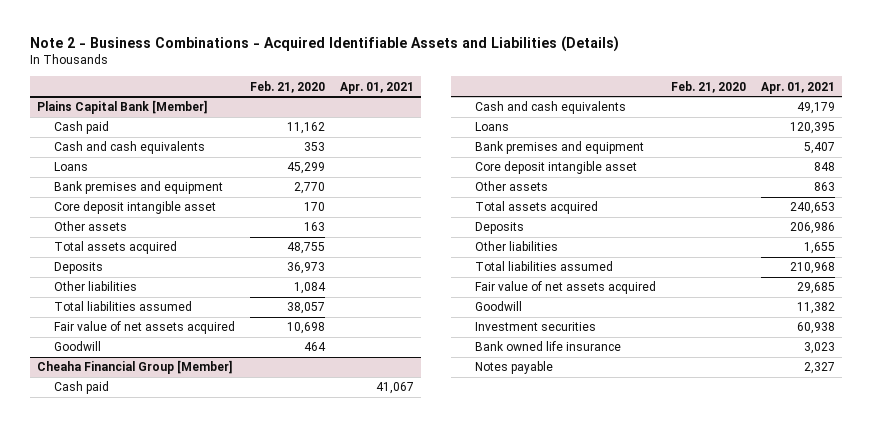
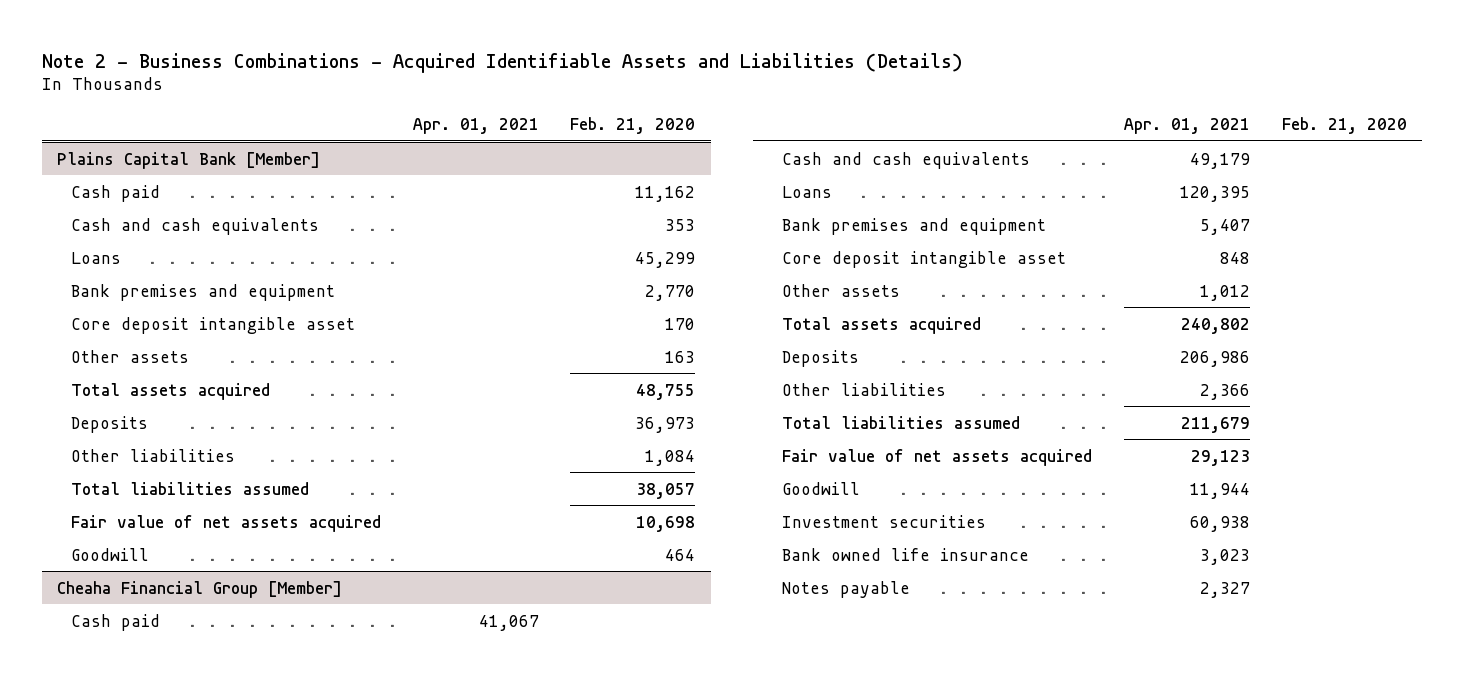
- | Feb. 21, 2020 | Apr. 01, 2021
+ | Apr. 01, 2021 | Feb. 21, 2020
@ Cheaha Financial Group [Member]
- Other assets | | 863
- Total assets acquired | | 240,653
+ Other assets | 1,012 |
+ Total assets acquired | 240,802 |
- Other liabilities | | 1,655
- Total liabilities assumed | | 210,968
- Fair value of net assets acquired | | 29,685
- Goodwill | | 11,382
+ Other liabilities | 2,366 |
+ Total liabilities assumed | 211,679 |
+ Fair value of net assets acquired | 29,123 |
+ Goodwill | 11,944 |

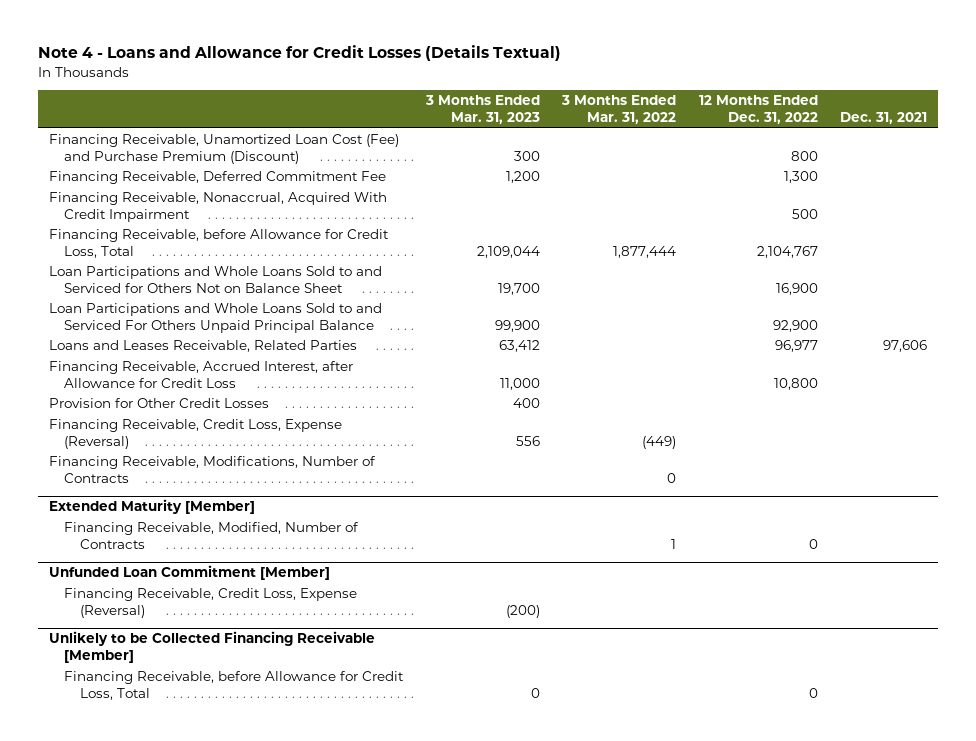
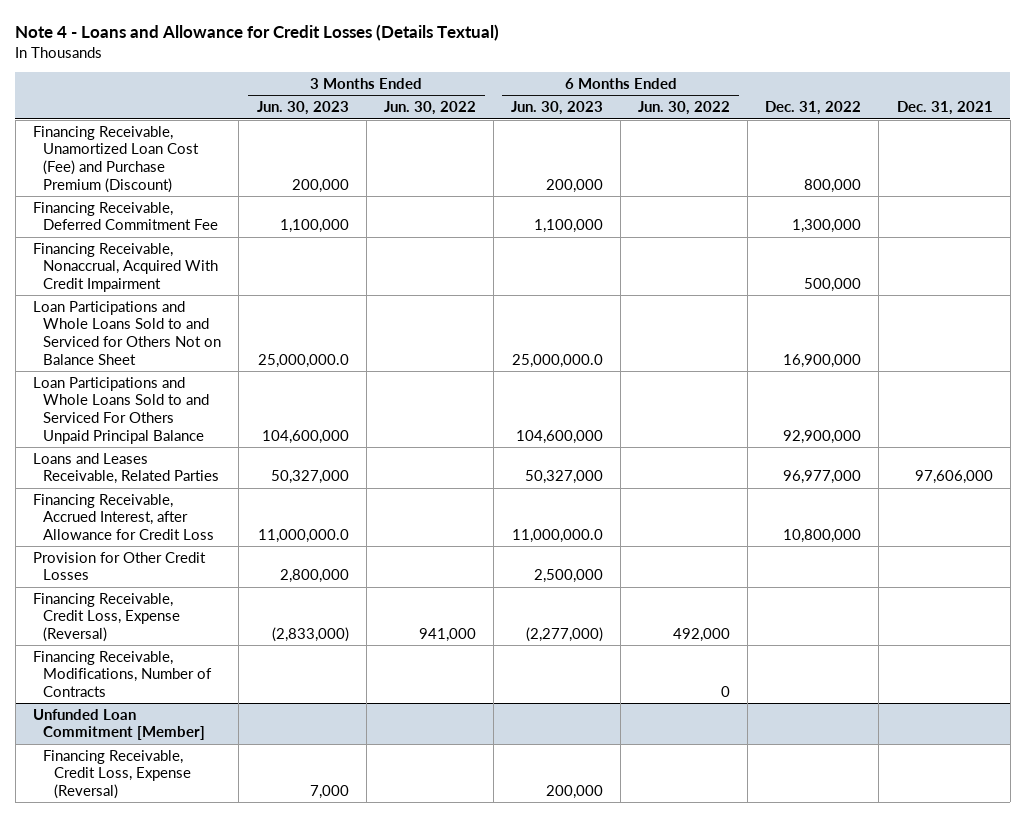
- | 3 Months Ended Mar. 31, 2023 | 3 Months Ended Mar. 31, 2022 | 12 Months Ended Dec. 31, 2022 | Dec. 31, 2021
+ | 3 Months Ended Jun. 30, 2023 | 3 Months Ended Jun. 30, 2022 | 6 Months Ended Jun. 30, 2023 | 6 Months Ended Jun. 30, 2022 | Dec. 31, 2022 | Dec. 31, 2021
- Financing Receivable, before Allowance for Credit Loss, Total | 2,109,044 | 1,877,444 | 2,104,767 |
- Loans and Leases Receivable, Related Parties | 63,412 | | 96,977 | 97,606
+ Loans and Leases Receivable, Related Parties | 50,327,000 | | 50,327,000 | | 96,977,000 | 97,606,000
- Extended Maturity [Member]
- Financing Receivable, Modified, Number of Contracts | | 1 | 0 |
- Unlikely to be Collected Financing Receivable [Member]
- Financing Receivable, before Allowance for Credit Loss, Total | 0 | | 0 |

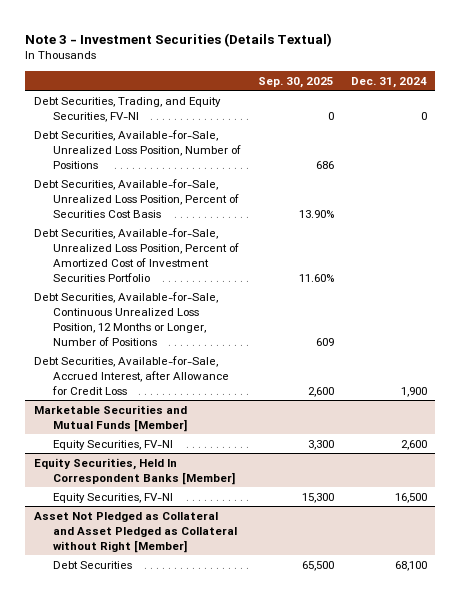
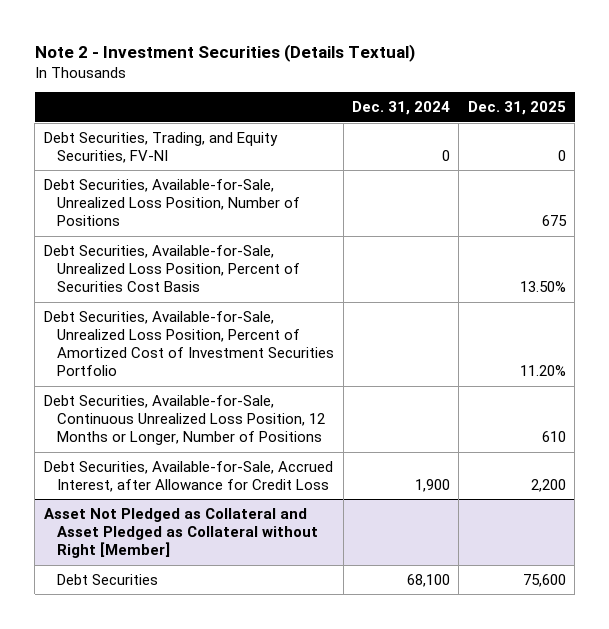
- Note 3 - Investment Securities (Details Textual)
+ Note 2 - Investment Securities (Details Textual)
- | Sep. 30, 2025 | Dec. 31, 2024
+ | Dec. 31, 2024 | Dec. 31, 2025
- Marketable Securities and Mutual Funds [Member]
- Equity Securities, FV-NI | 3,300 | 2,600
- Equity Securities, Held In Correspondent Banks [Member]
- Equity Securities, FV-NI | 15,300 | 16,500

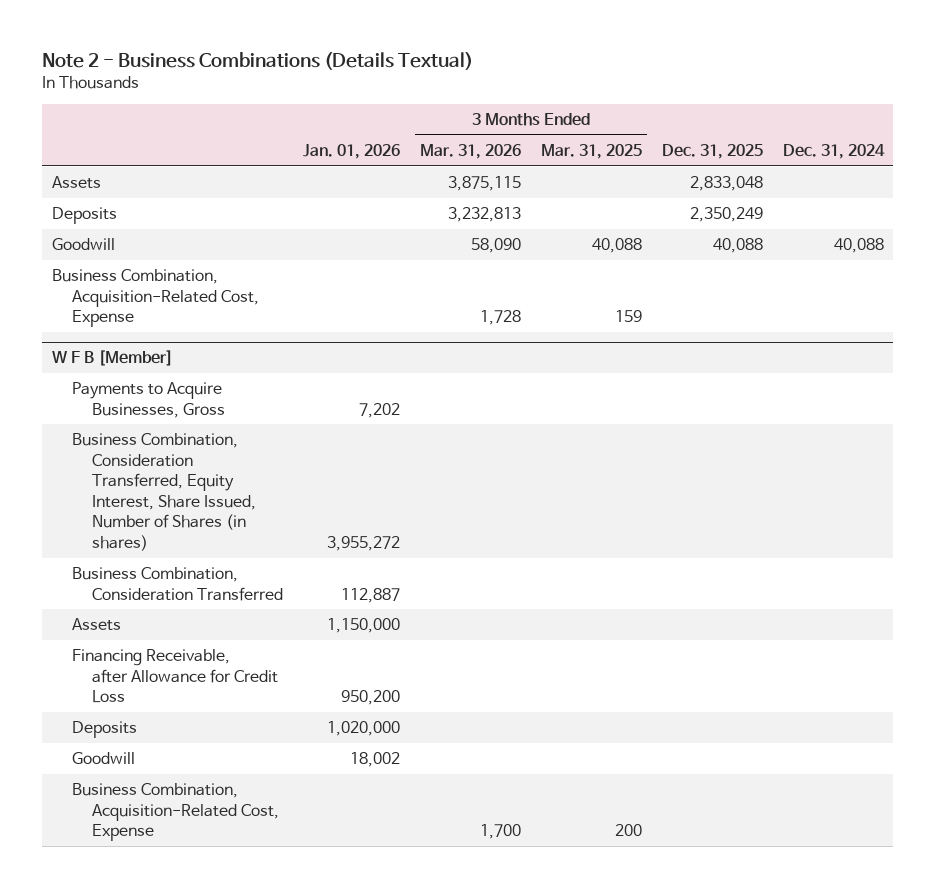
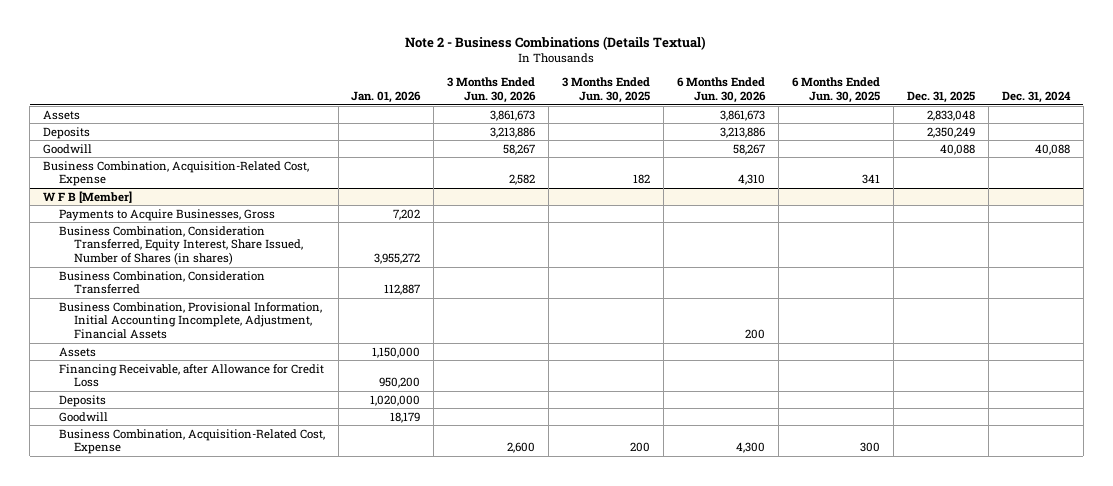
- | Jan. 01, 2026 | 3 Months Ended Mar. 31, 2026 | 3 Months Ended Mar. 31, 2025 | Dec. 31, 2025 | Dec. 31, 2024
+ | Jan. 01, 2026 | 3 Months Ended Jun. 30, 2026 | 3 Months Ended Jun. 30, 2025 | 6 Months Ended Jun. 30, 2026 | 6 Months Ended Jun. 30, 2025 | Dec. 31, 2025 | Dec. 31, 2024
@ W F B [Member]
+ Business Combination, Provisional Information, Initial Accounting Incomplete, Adjustment, Financial Assets | | | | 200 | | |
- Goodwill | 18,002 | | | |
+ Goodwill | 18,179 | | | | | |

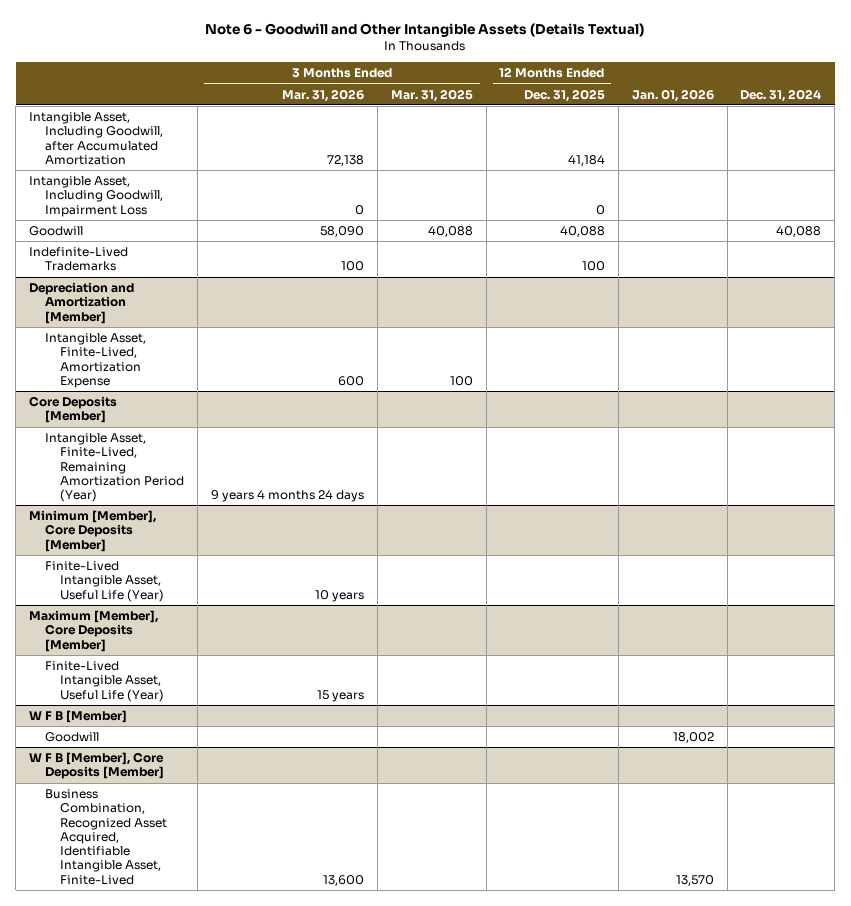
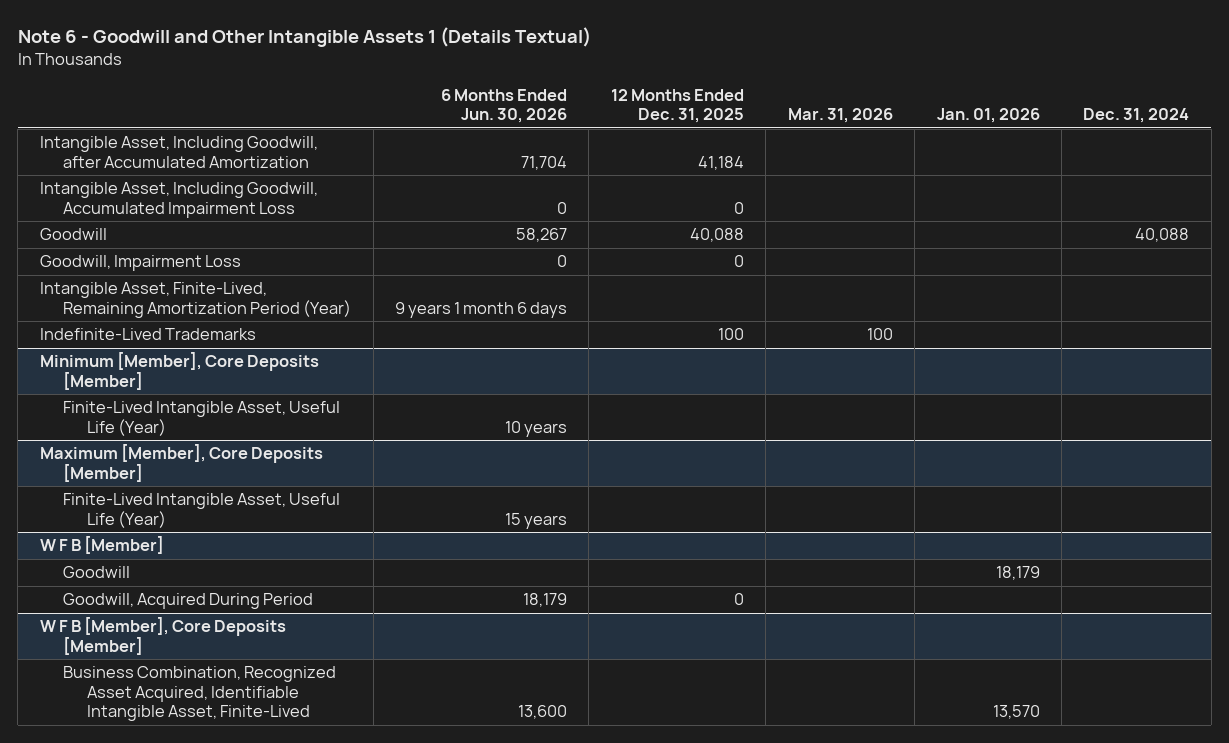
- Note 6 - Goodwill and Other Intangible Assets (Details Textual)
+ Note 6 - Goodwill and Other Intangible Assets 1 (Details Textual)
- | 3 Months Ended Mar. 31, 2026 | 3 Months Ended Mar. 31, 2025 | 12 Months Ended Dec. 31, 2025 | Jan. 01, 2026 | Dec. 31, 2024
+ | 6 Months Ended Jun. 30, 2026 | 12 Months Ended Dec. 31, 2025 | Mar. 31, 2026 | Jan. 01, 2026 | Dec. 31, 2024
- Intangible Asset, Including Goodwill, Impairment Loss | 0 | | 0 | |
+ Intangible Asset, Including Goodwill, Accumulated Impairment Loss | 0 | 0 | | |
+ Goodwill, Impairment Loss | 0 | 0 | | |
+ Intangible Asset, Finite-Lived, Remaining Amortization Period (Year) | 9 years 1 month 6 days | | | |
- Depreciation and Amortization [Member]
- Intangible Asset, Finite-Lived, Amortization Expense | 600 | 100 | | |
- Core Deposits [Member]
- Intangible Asset, Finite-Lived, Remaining Amortization Period (Year) | 9 years 4 months 24 days | | | |
@ W F B [Member]
- Goodwill | | | | 18,002 |
+ Goodwill | | | | 18,179 |
+ Goodwill, Acquired During Period | 18,179 | 0 | | |

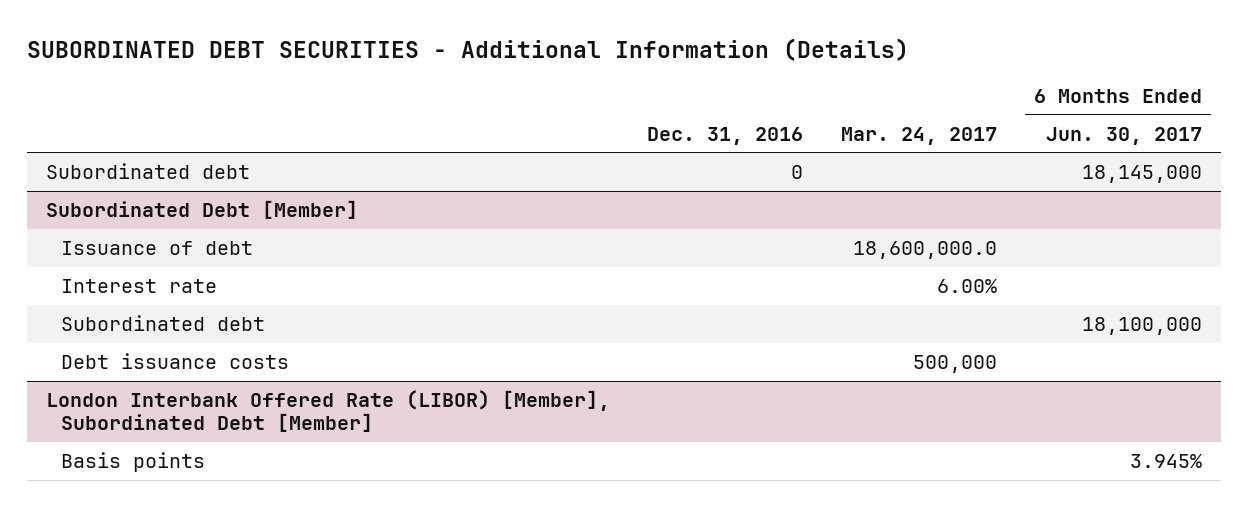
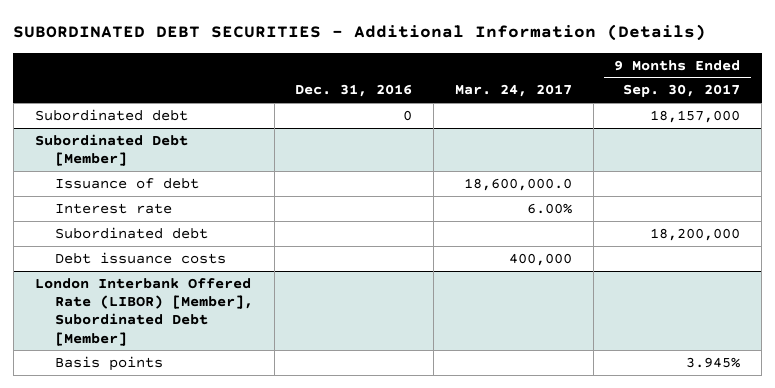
- | Dec. 31, 2016 | Mar. 24, 2017 | 6 Months Ended Jun. 30, 2017
+ | Dec. 31, 2016 | Mar. 24, 2017 | 9 Months Ended Sep. 30, 2017
@ Subordinated Debt [Member]
- Debt issuance costs | | 500,000 |
+ Debt issuance costs | | 400,000 |

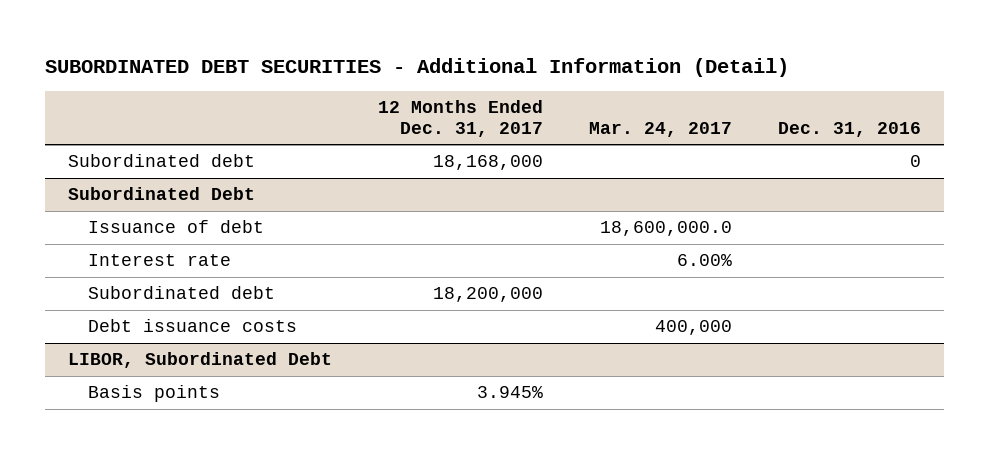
- SUBORDINATED DEBT SECURITIES - Additional Information (Details)
+ SUBORDINATED DEBT SECURITIES - Additional Information (Detail)
- | Dec. 31, 2016 | Mar. 24, 2017 | 9 Months Ended Sep. 30, 2017
+ | 12 Months Ended Dec. 31, 2017 | Mar. 24, 2017 | Dec. 31, 2016
- Subordinated Debt [Member]
+ Subordinated Debt
- London Interbank Offered Rate (LIBOR) [Member], Subordinated Debt [Member]
+ LIBOR, Subordinated Debt

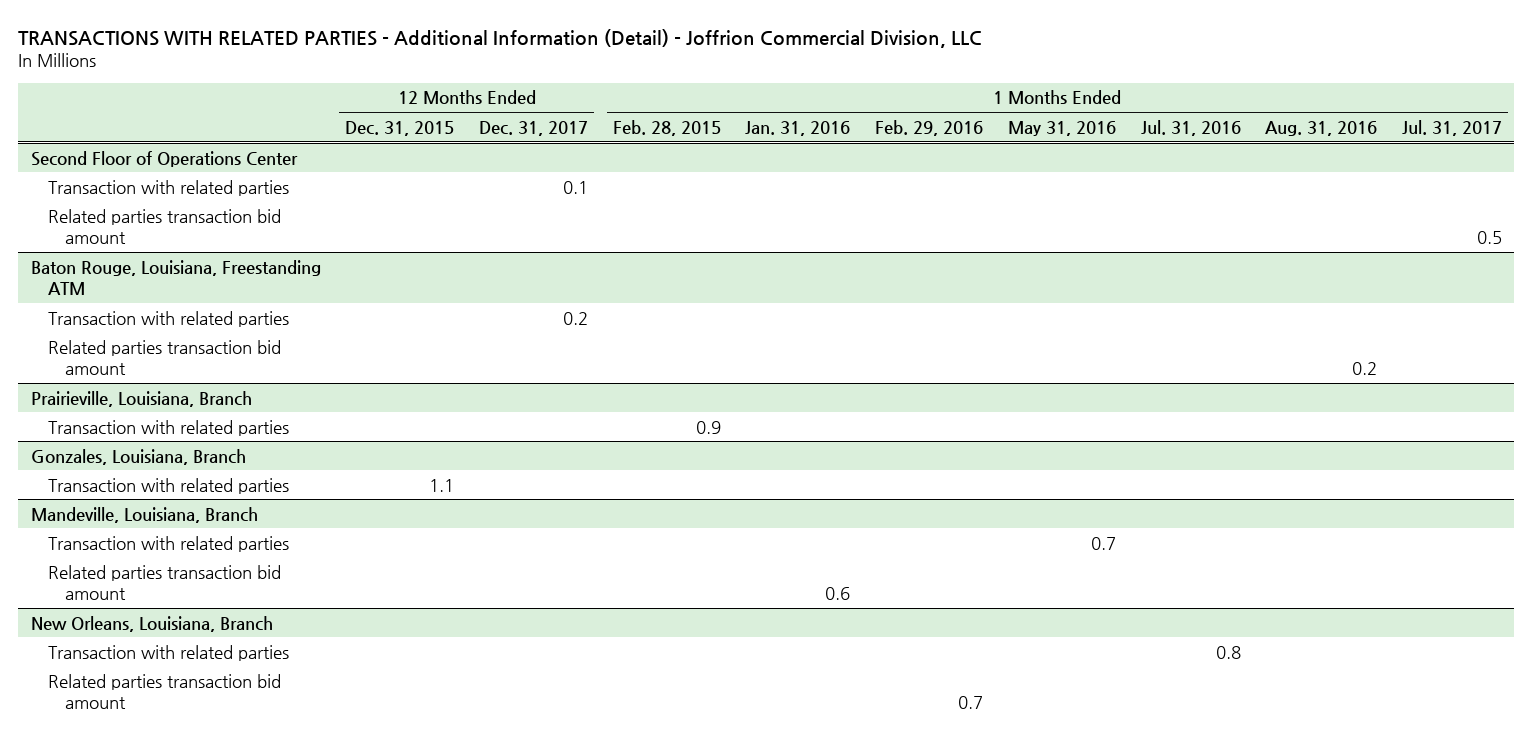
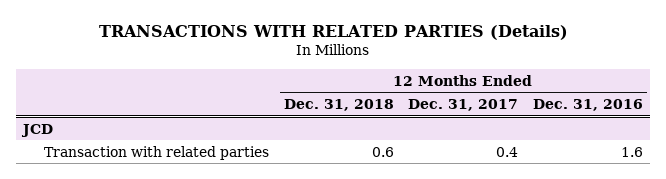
- TRANSACTIONS WITH RELATED PARTIES - Additional Information (Detail) - Joffrion Commercial Division, LLC
+ TRANSACTIONS WITH RELATED PARTIES (Details)
- | 12 Months Ended Dec. 31, 2015 | 12 Months Ended Dec. 31, 2017 | 1 Months Ended Feb. 28, 2015 | 1 Months Ended Jan. 31, 2016 | 1 Months Ended Feb. 29, 2016 | 1 Months Ended May 31, 2016 | 1 Months Ended Jul. 31, 2016 | 1 Months Ended Aug. 31, 2016 | 1 Months Ended Jul. 31, 2017
+ | 12 Months Ended Dec. 31, 2018 | 12 Months Ended Dec. 31, 2017 | 12 Months Ended Dec. 31, 2016
- Second Floor of Operations Center
- Transaction with related parties | | 0.1 | | | | | | |
- Related parties transaction bid amount | | | | | | | | | 0.5
- Baton Rouge, Louisiana, Freestanding ATM
- Transaction with related parties | | 0.2 | | | | | | |
- Related parties transaction bid amount | | | | | | | | 0.2 |
- Prairieville, Louisiana, Branch
- Transaction with related parties | | | 0.9 | | | | | |
- Gonzales, Louisiana, Branch
- Transaction with related parties | 1.1 | | | | | | | |
- Mandeville, Louisiana, Branch
- Transaction with related parties | | | | | | 0.7 | | |
- Related parties transaction bid amount | | | | 0.6 | | | | |
- New Orleans, Louisiana, Branch
- Transaction with related parties | | | | | | | 0.8 | |
- Related parties transaction bid amount | | | | | 0.7 | | | |
+ JCD
+ Transaction with related parties | 0.6 | 0.4 | 1.6

